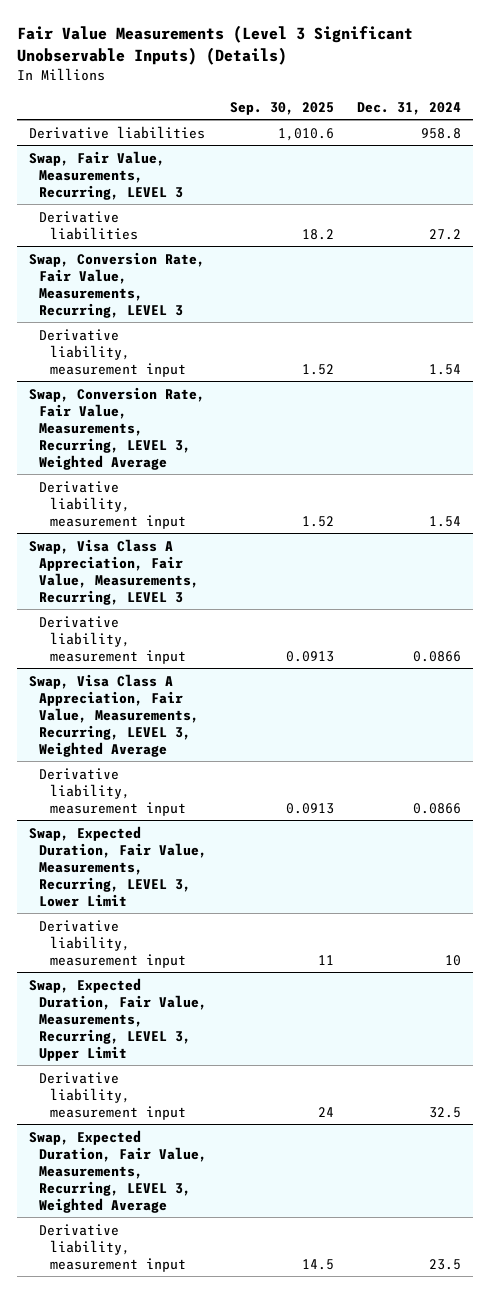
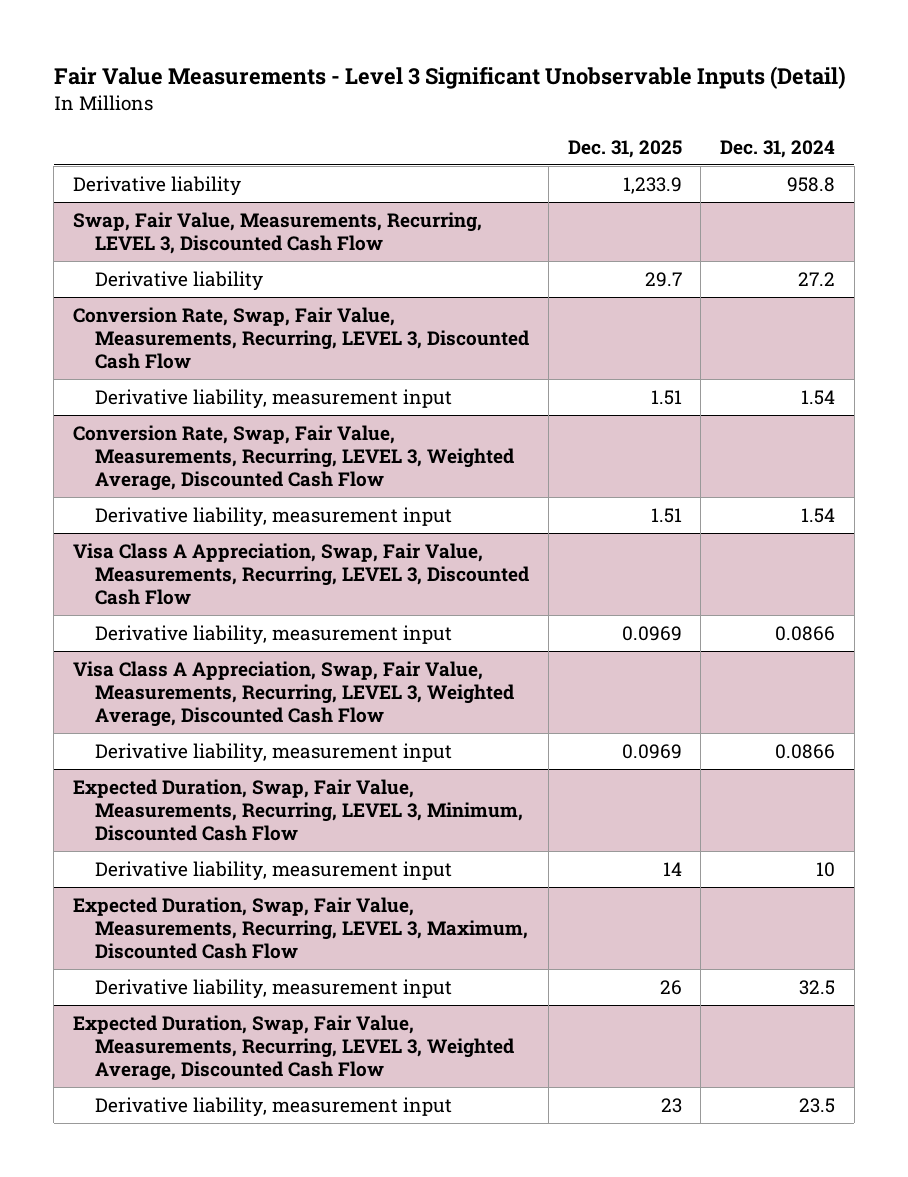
- Fair Value Measurements (Level 3 Significant Unobservable Inputs) (Details)
+ Fair Value Measurements - Level 3 Significant Unobservable Inputs (Detail)
- | Sep. 30, 2025 | Dec. 31, 2024
+ | Dec. 31, 2025 | Dec. 31, 2024
- Derivative liabilities | 1,010.6 | 958.8
- Swap, Fair Value, Measurements, Recurring, LEVEL 3
- Derivative liabilities | 18.2 | 27.2
- Swap, Conversion Rate, Fair Value, Measurements, Recurring, LEVEL 3
+ Derivative liability | 1,233.9 | 958.8
+ Swap, Fair Value, Measurements, Recurring, LEVEL 3, Discounted Cash Flow
+ Derivative liability | 29.7 | 27.2
+ Conversion Rate, Swap, Fair Value, Measurements, Recurring, LEVEL 3, Discounted Cash Flow
- Swap, Conversion Rate, Fair Value, Measurements, Recurring, LEVEL 3, Weighted Average
+ Conversion Rate, Swap, Fair Value, Measurements, Recurring, LEVEL 3, Weighted Average, Discounted Cash Flow
- Swap, Visa Class A Appreciation, Fair Value, Measurements, Recurring, LEVEL 3
+ Visa Class A Appreciation, Swap, Fair Value, Measurements, Recurring, LEVEL 3, Discounted Cash Flow
- Swap, Visa Class A Appreciation, Fair Value, Measurements, Recurring, LEVEL 3, Weighted Average
+ Visa Class A Appreciation, Swap, Fair Value, Measurements, Recurring, LEVEL 3, Weighted Average, Discounted Cash Flow
- Swap, Expected Duration, Fair Value, Measurements, Recurring, LEVEL 3, Lower Limit
+ Expected Duration, Swap, Fair Value, Measurements, Recurring, LEVEL 3, Minimum, Discounted Cash Flow
- Swap, Expected Duration, Fair Value, Measurements, Recurring, LEVEL 3, Upper Limit
+ Expected Duration, Swap, Fair Value, Measurements, Recurring, LEVEL 3, Maximum, Discounted Cash Flow
- Swap, Expected Duration, Fair Value, Measurements, Recurring, LEVEL 3, Weighted Average
+ Expected Duration, Swap, Fair Value, Measurements, Recurring, LEVEL 3, Weighted Average, Discounted Cash Flow

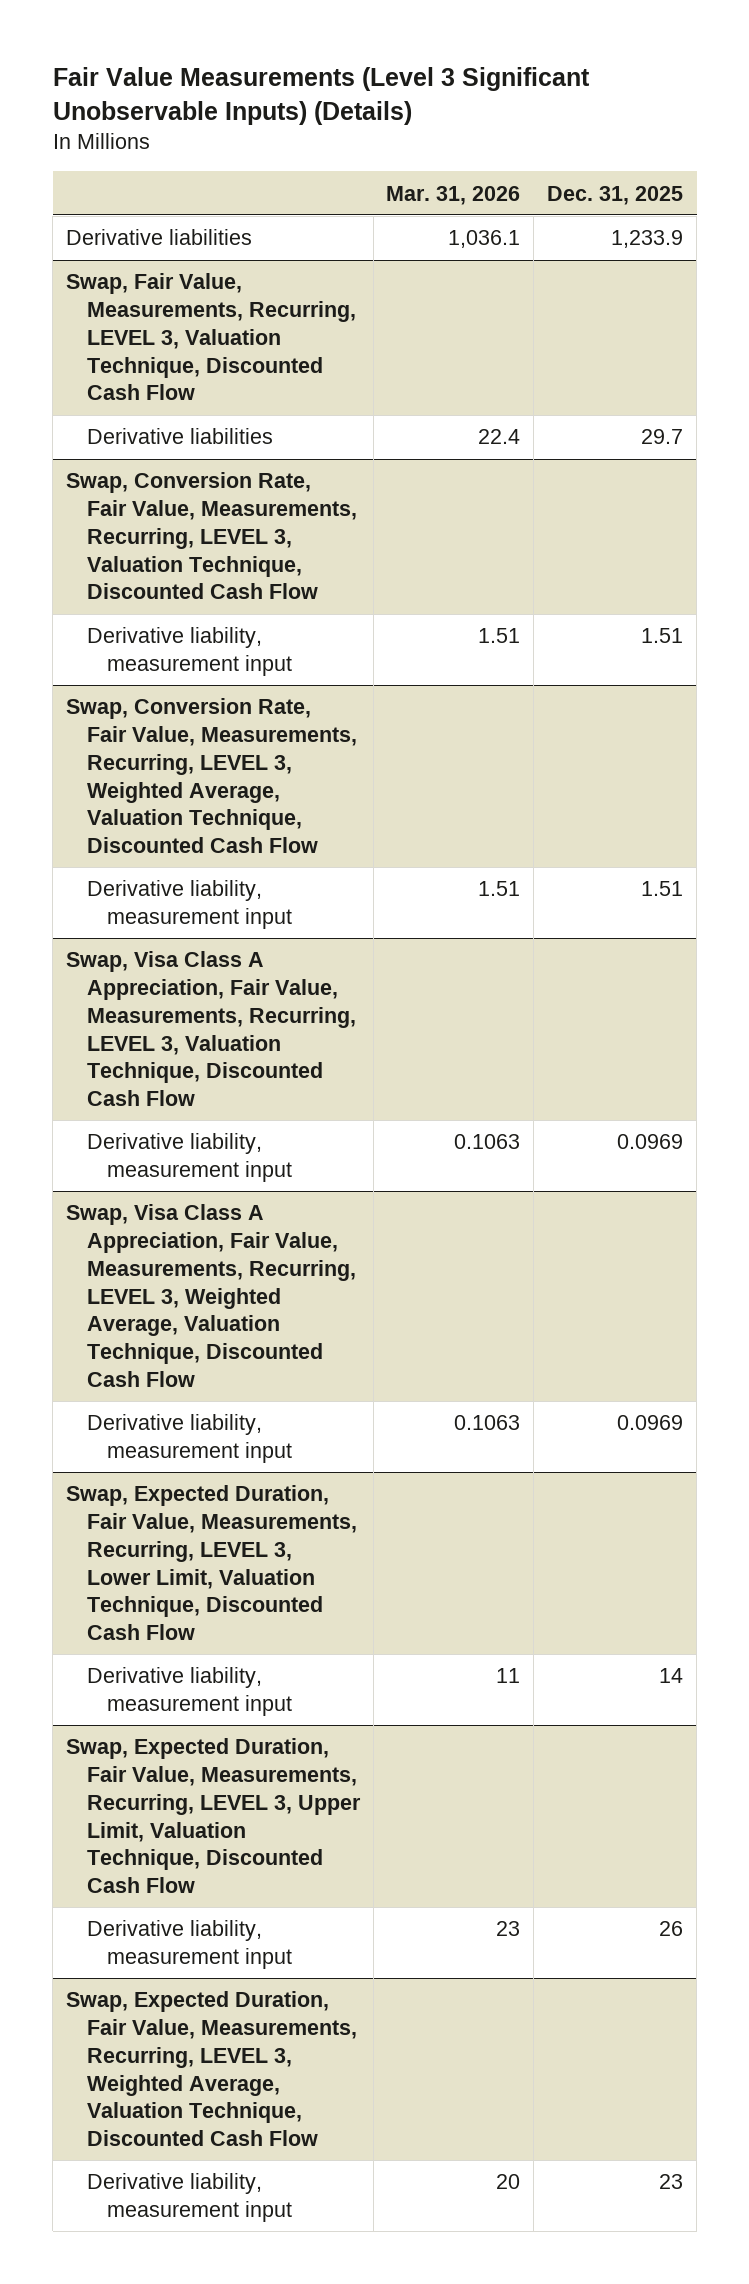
- Fair Value Measurements - Level 3 Significant Unobservable Inputs (Detail)
+ Fair Value Measurements (Level 3 Significant Unobservable Inputs) (Details)
- | Dec. 31, 2025 | Dec. 31, 2024
+ | Mar. 31, 2026 | Dec. 31, 2025
- Derivative liability | 1,233.9 | 958.8
- Swap, Fair Value, Measurements, Recurring, LEVEL 3, Discounted Cash Flow
- Derivative liability | 29.7 | 27.2
- Conversion Rate, Swap, Fair Value, Measurements, Recurring, LEVEL 3, Discounted Cash Flow
+ Derivative liabilities | 1,036.1 | 1,233.9
+ Swap, Fair Value, Measurements, Recurring, LEVEL 3, Valuation Technique, Discounted Cash Flow
+ Derivative liabilities | 22.4 | 29.7
+ Swap, Conversion Rate, Fair Value, Measurements, Recurring, LEVEL 3, Valuation Technique, Discounted Cash Flow
- Conversion Rate, Swap, Fair Value, Measurements, Recurring, LEVEL 3, Weighted Average, Discounted Cash Flow
+ Swap, Conversion Rate, Fair Value, Measurements, Recurring, LEVEL 3, Weighted Average, Valuation Technique, Discounted Cash Flow
- Visa Class A Appreciation, Swap, Fair Value, Measurements, Recurring, LEVEL 3, Discounted Cash Flow
+ Swap, Visa Class A Appreciation, Fair Value, Measurements, Recurring, LEVEL 3, Valuation Technique, Discounted Cash Flow
- Visa Class A Appreciation, Swap, Fair Value, Measurements, Recurring, LEVEL 3, Weighted Average, Discounted Cash Flow
+ Swap, Visa Class A Appreciation, Fair Value, Measurements, Recurring, LEVEL 3, Weighted Average, Valuation Technique, Discounted Cash Flow
- Expected Duration, Swap, Fair Value, Measurements, Recurring, LEVEL 3, Minimum, Discounted Cash Flow
+ Swap, Expected Duration, Fair Value, Measurements, Recurring, LEVEL 3, Lower Limit, Valuation Technique, Discounted Cash Flow
- Expected Duration, Swap, Fair Value, Measurements, Recurring, LEVEL 3, Maximum, Discounted Cash Flow
+ Swap, Expected Duration, Fair Value, Measurements, Recurring, LEVEL 3, Upper Limit, Valuation Technique, Discounted Cash Flow
- Expected Duration, Swap, Fair Value, Measurements, Recurring, LEVEL 3, Weighted Average, Discounted Cash Flow
+ Swap, Expected Duration, Fair Value, Measurements, Recurring, LEVEL 3, Weighted Average, Valuation Technique, Discounted Cash Flow

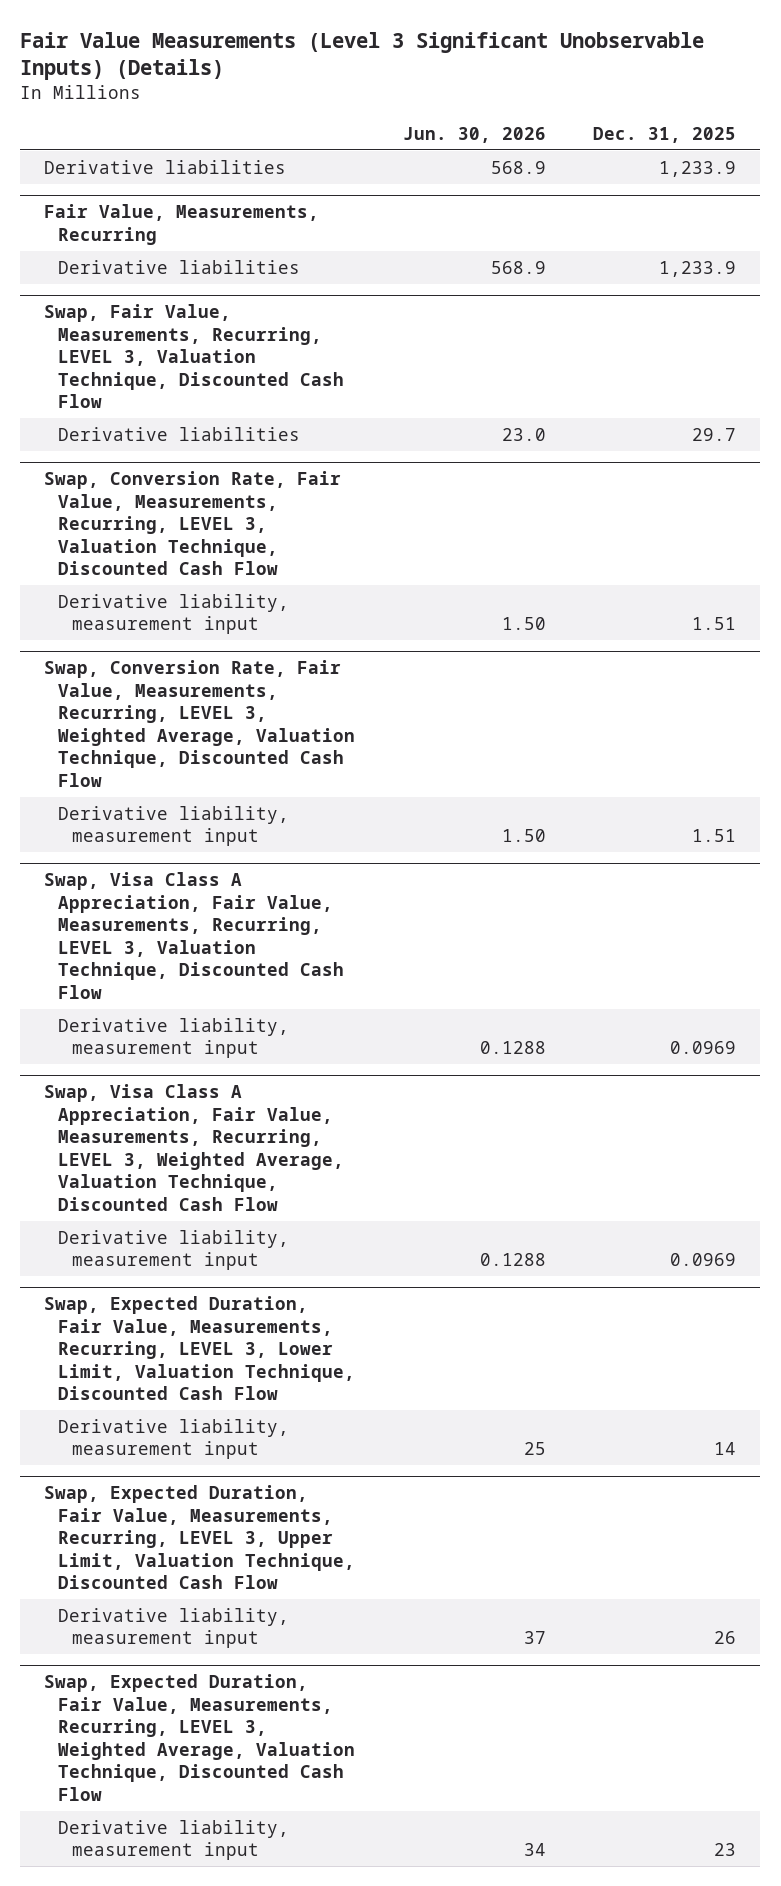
- | Mar. 31, 2026 | Dec. 31, 2025
+ | Jun. 30, 2026 | Dec. 31, 2025
+ Fair Value, Measurements, Recurring
+ Derivative liabilities | 568.9 | 1,233.9

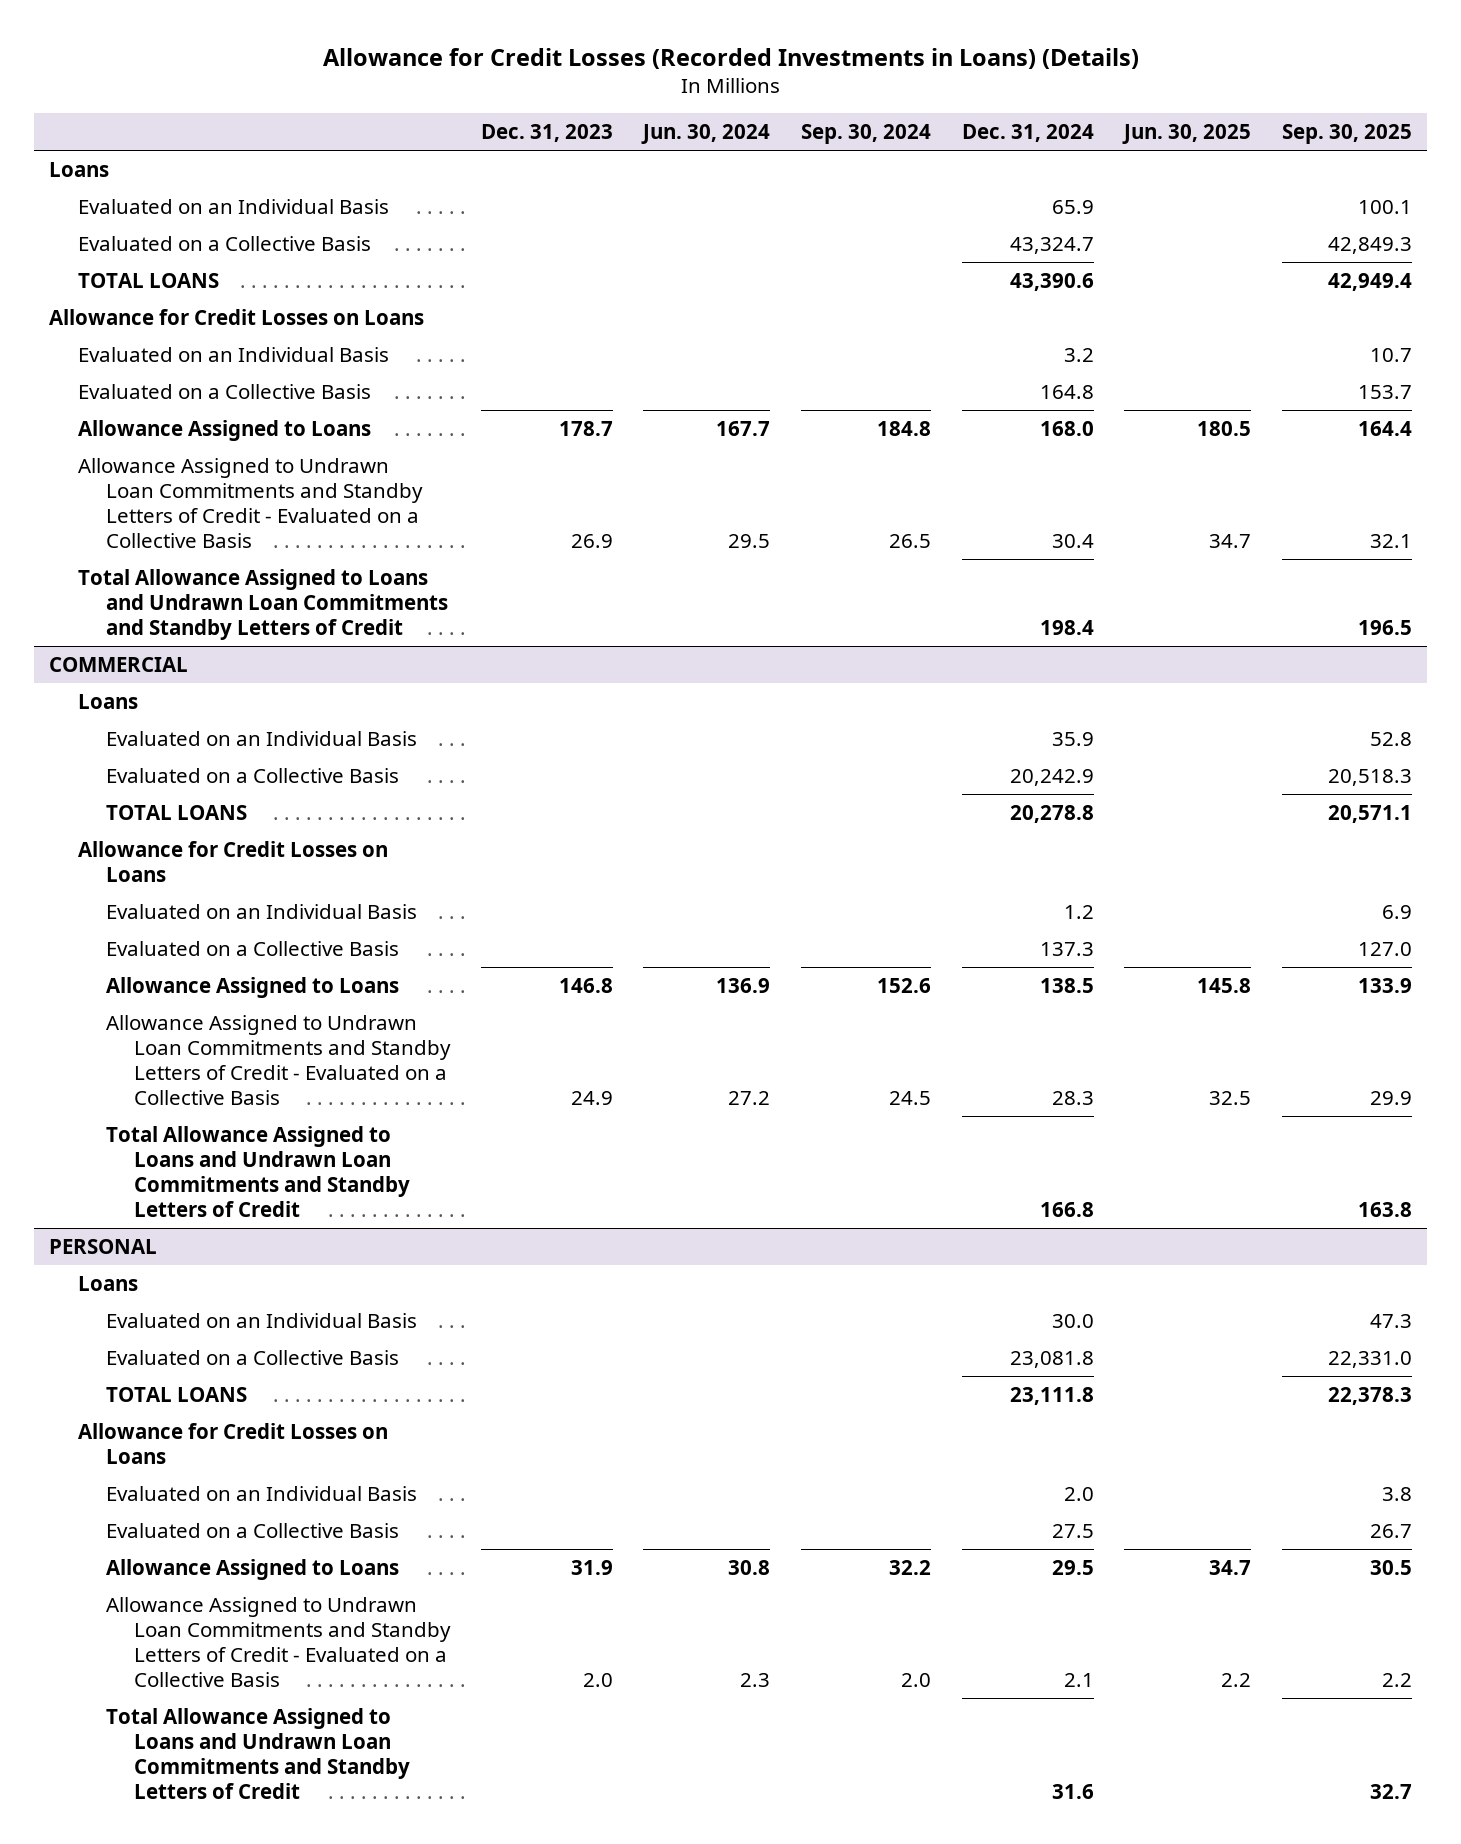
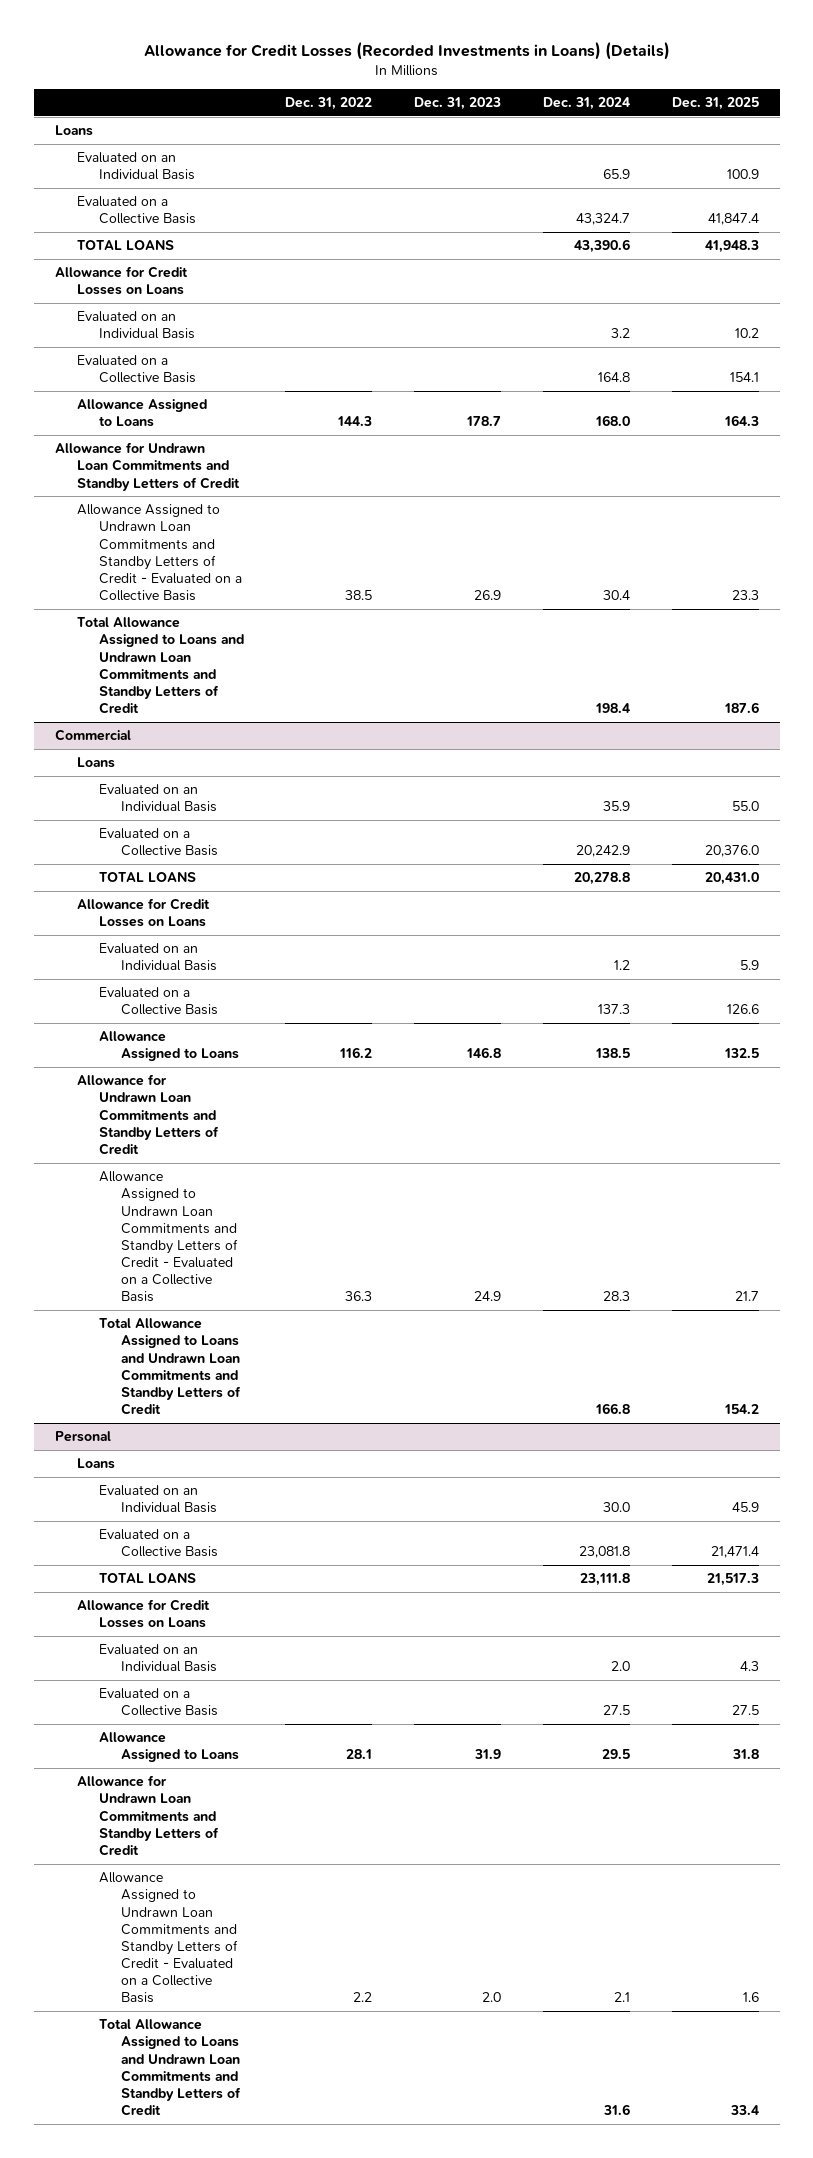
- | Dec. 31, 2023 | Jun. 30, 2024 | Sep. 30, 2024 | Dec. 31, 2024 | Jun. 30, 2025 | Sep. 30, 2025
+ | Dec. 31, 2022 | Dec. 31, 2023 | Dec. 31, 2024 | Dec. 31, 2025
+ Allowance for Undrawn Loan Commitments and Standby Letters of Credit
- COMMERCIAL
+ Commercial
+ Allowance for Undrawn Loan Commitments and Standby Letters of Credit
- PERSONAL
+ Personal
+ Allowance for Undrawn Loan Commitments and Standby Letters of Credit

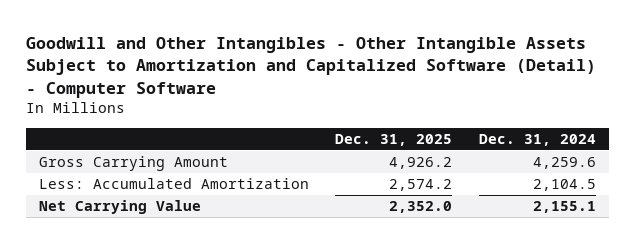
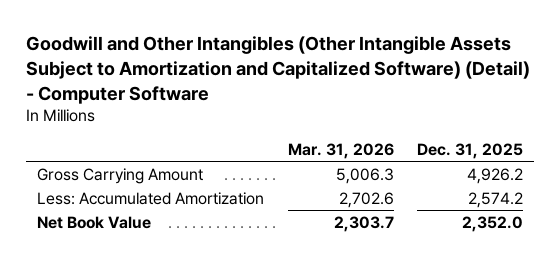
- Goodwill and Other Intangibles - Other Intangible Assets Subject to Amortization and Capitalized Software (Detail) - Computer Software
+ Goodwill and Other Intangibles (Other Intangible Assets Subject to Amortization and Capitalized Software) (Detail) - Computer Software
- | Dec. 31, 2025 | Dec. 31, 2024
+ | Mar. 31, 2026 | Dec. 31, 2025
- Net Carrying Value | 2,352.0 | 2,155.1
+ Net Book Value | 2,303.7 | 2,352.0

